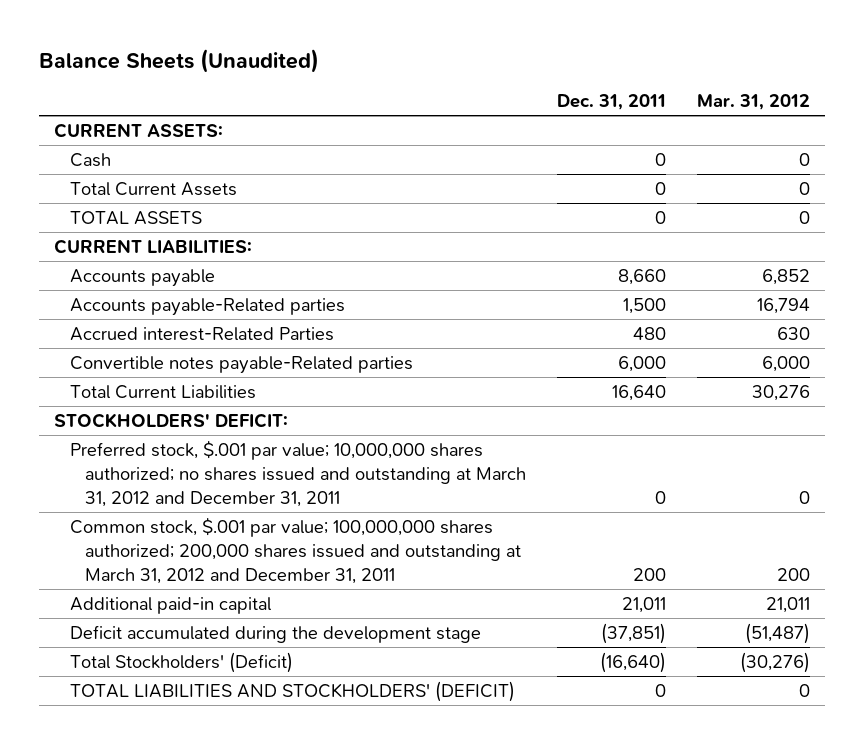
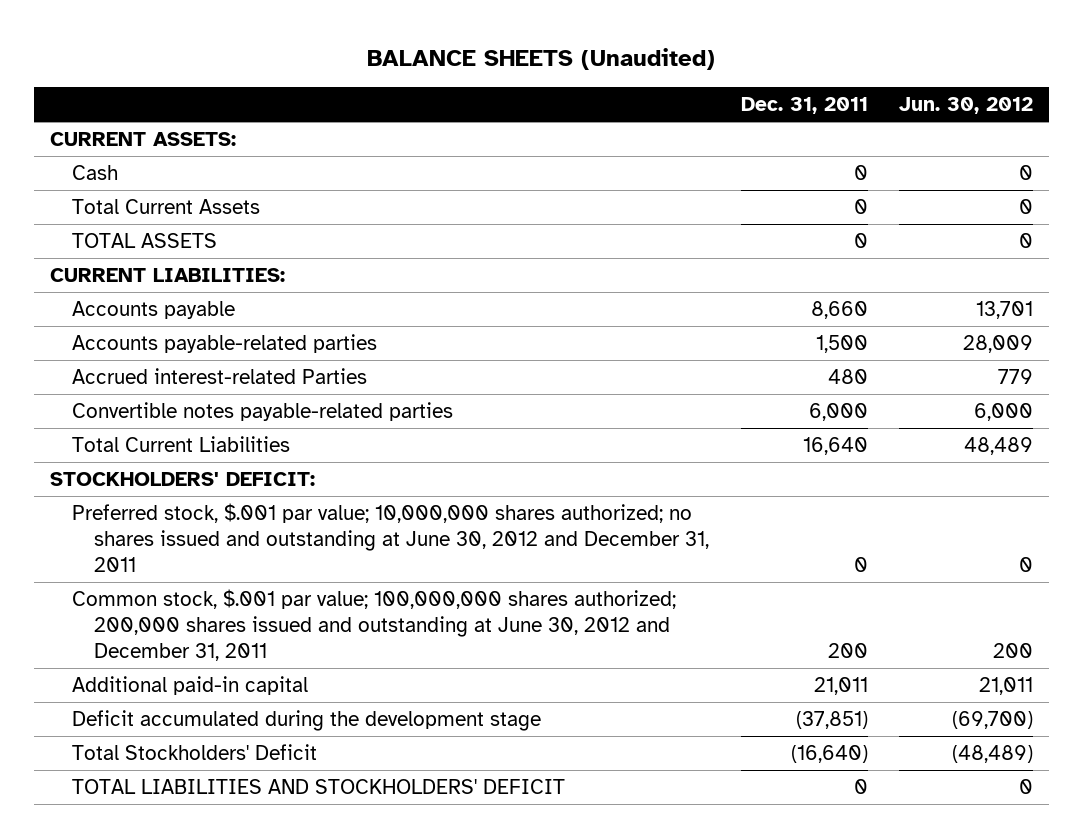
- Balance Sheets (Unaudited)
+ BALANCE SHEETS (Unaudited)
- | Dec. 31, 2011 | Mar. 31, 2012
+ | Dec. 31, 2011 | Jun. 30, 2012
- Accounts payable-Related parties | 1,500 | 16,794
- Accrued interest-Related Parties | 480 | 630
- Convertible notes payable-Related parties | 6,000 | 6,000
+ Accounts payable-related parties | 1,500 | 28,009
+ Accrued interest-related Parties | 480 | 779
+ Convertible notes payable-related parties | 6,000 | 6,000
- Preferred stock, $.001 par value; 10,000,000 shares authorized; no shares issued and outstanding at March 31, 2012 and December 31, 2011 | 0 | 0
- Common stock, $.001 par value; 100,000,000 shares authorized; 200,000 shares issued and outstanding at March 31, 2012 and December 31, 2011 | 200 | 200
+ Preferred stock, $.001 par value; 10,000,000 shares authorized; no shares issued and outstanding at June 30, 2012 and December 31, 2011 | 0 | 0
+ Common stock, $.001 par value; 100,000,000 shares authorized; 200,000 shares issued and outstanding at June 30, 2012 and December 31, 2011 | 200 | 200
- Total Stockholders' (Deficit) | (16,640) | (30,276)
- TOTAL LIABILITIES AND STOCKHOLDERS' (DEFICIT) | 0 | 0
+ Total Stockholders' Deficit | (16,640) | (48,489)
+ TOTAL LIABILITIES AND STOCKHOLDERS' DEFICIT | 0 | 0

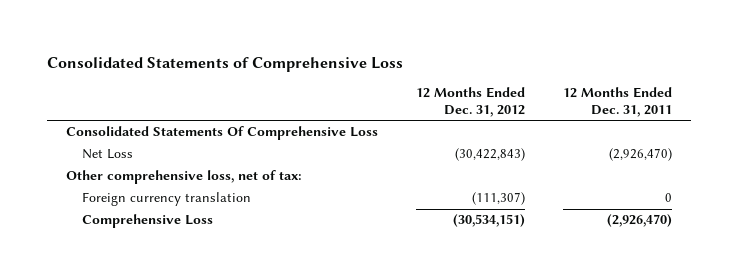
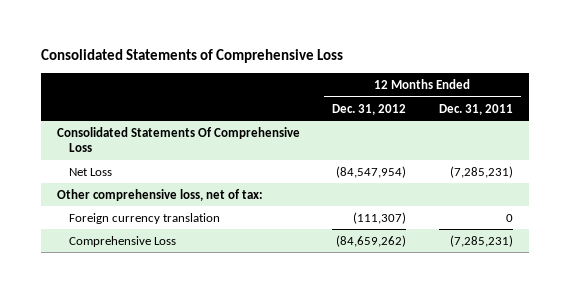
- Net Loss | (30,422,843) | (2,926,470)
+ Net Loss | (84,547,954) | (7,285,231)
- Comprehensive Loss | (30,534,151) | (2,926,470)
+ Comprehensive Loss | (84,659,262) | (7,285,231)

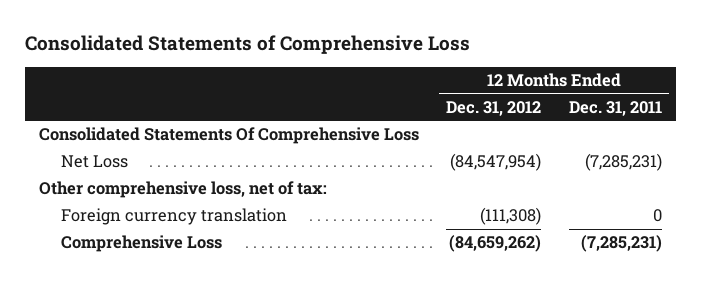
- Foreign currency translation | (111,307) | 0
+ Foreign currency translation | (111,308) | 0

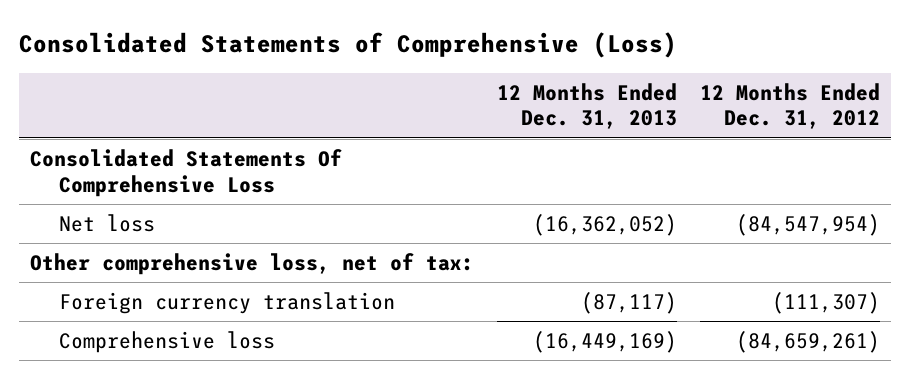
- Consolidated Statements of Comprehensive Loss
+ Consolidated Statements of Comprehensive (Loss)
- | 12 Months Ended Dec. 31, 2012 | 12 Months Ended Dec. 31, 2011
+ | 12 Months Ended Dec. 31, 2013 | 12 Months Ended Dec. 31, 2012
- Net Loss | (84,547,954) | (7,285,231)
+ Net loss | (16,362,052) | (84,547,954)
- Foreign currency translation | (111,308) | 0
- Comprehensive Loss | (84,659,262) | (7,285,231)
+ Foreign currency translation | (87,117) | (111,307)
+ Comprehensive loss | (16,449,169) | (84,659,261)

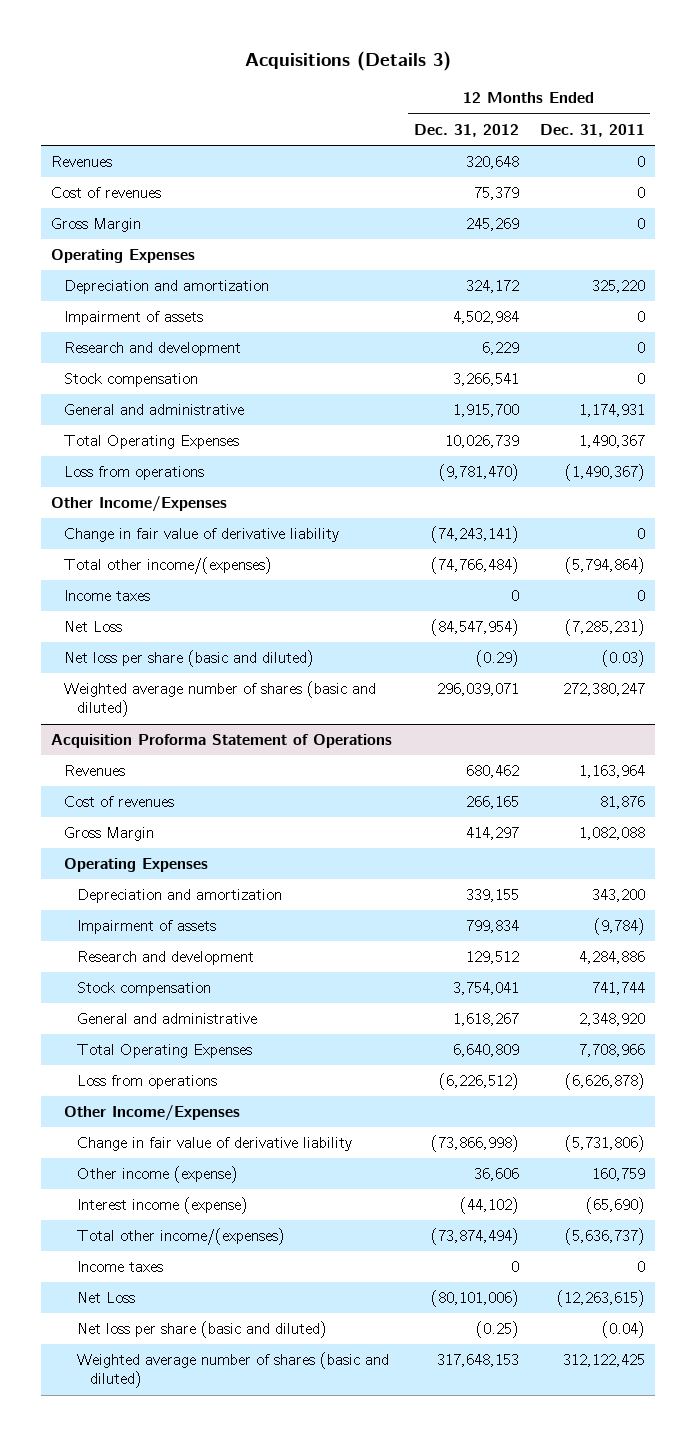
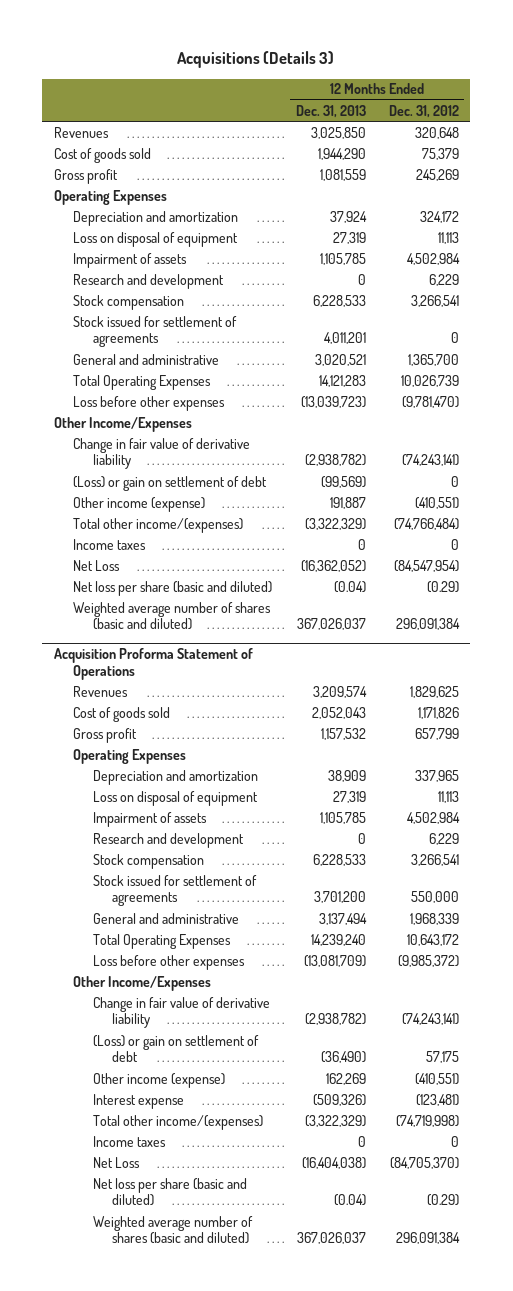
- | 12 Months Ended Dec. 31, 2012 | 12 Months Ended Dec. 31, 2011
+ | 12 Months Ended Dec. 31, 2013 | 12 Months Ended Dec. 31, 2012
- Cost of revenues | 75,379 | 0
- Gross Margin | 245,269 | 0
+ Cost of goods sold | 1,944,290 | 75,379
+ Gross profit | 1,081,559 | 245,269
+ Loss on disposal of equipment | 27,319 | 11,113
- General and administrative | 1,915,700 | 1,174,931
+ Stock issued for settlement of agreements | 4,011,201 | 0
+ General and administrative | 3,020,521 | 1,365,700
- Loss from operations | (9,781,470) | (1,490,367)
+ Loss before other expenses | (13,039,723) | (9,781,470)
+ (Loss) or gain on settlement of debt | (99,569) | 0
+ Other income (expense) | 191,887 | (410,551)
- Weighted average number of shares (basic and diluted) | 296,039,071 | 272,380,247
+ Weighted average number of shares (basic and diluted) | 367,026,037 | 296,091,384
@ Acquisition Proforma Statement of Operations
- Revenues | 680,462 | 1,163,964
- Cost of revenues | 266,165 | 81,876
- Gross Margin | 414,297 | 1,082,088
+ Revenues | 3,209,574 | 1,829,625
+ Cost of goods sold | 2,052,043 | 1,171,826
+ Gross profit | 1,157,532 | 657,799
- Depreciation and amortization | 339,155 | 343,200
- Impairment of assets | 799,834 | (9,784)
- Research and development | 129,512 | 4,284,886
- Stock compensation | 3,754,041 | 741,744
- General and administrative | 1,618,267 | 2,348,920
- Total Operating Expenses | 6,640,809 | 7,708,966
- Loss from operations | (6,226,512) | (6,626,878)
+ Depreciation and amortization | 38,909 | 337,965
+ Loss on disposal of equipment | 27,319 | 11,113
+ Impairment of assets | 1,105,785 | 4,502,984
+ Research and development | 0 | 6,229
+ Stock compensation | 6,228,533 | 3,266,541
+ Stock issued for settlement of agreements | 3,701,200 | 550,000
+ General and administrative | 3,137,494 | 1,968,339
+ Total Operating Expenses | 14,239,240 | 10,643,172
+ Loss before other expenses | (13,081,709) | (9,985,372)
- Change in fair value of derivative liability | (73,866,998) | (5,731,806)
- Other income (expense) | 36,606 | 160,759
- Interest income (expense) | (44,102) | (65,690)
- Total other income/(expenses) | (73,874,494) | (5,636,737)
+ Change in fair value of derivative liability | (2,938,782) | (74,243,141)
+ (Loss) or gain on settlement of debt | (36,490) | 57,175
+ Other income (expense) | 162,269 | (410,551)
+ Interest expense | (509,326) | (123,481)
+ Total other income/(expenses) | (3,322,329) | (74,719,998)
- Net Loss | (80,101,006) | (12,263,615)
- Net loss per share (basic and diluted) | (0.25) | (0.04)
- Weighted average number of shares (basic and diluted) | 317,648,153 | 312,122,425
+ Net Loss | (16,404,038) | (84,705,370)
+ Net loss per share (basic and diluted) | (0.04) | (0.29)
+ Weighted average number of shares (basic and diluted) | 367,026,037 | 296,091,384

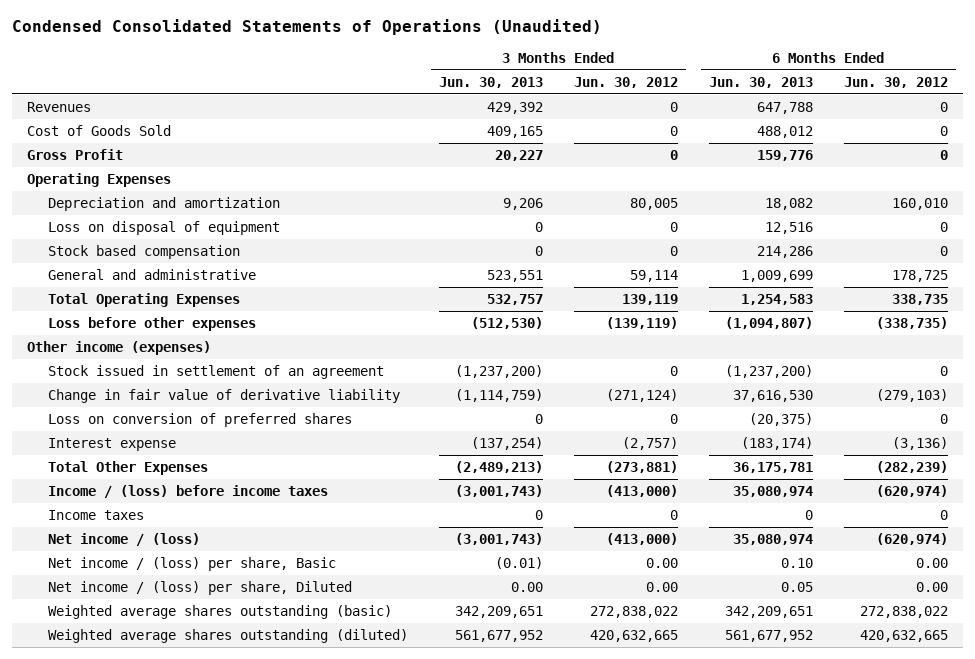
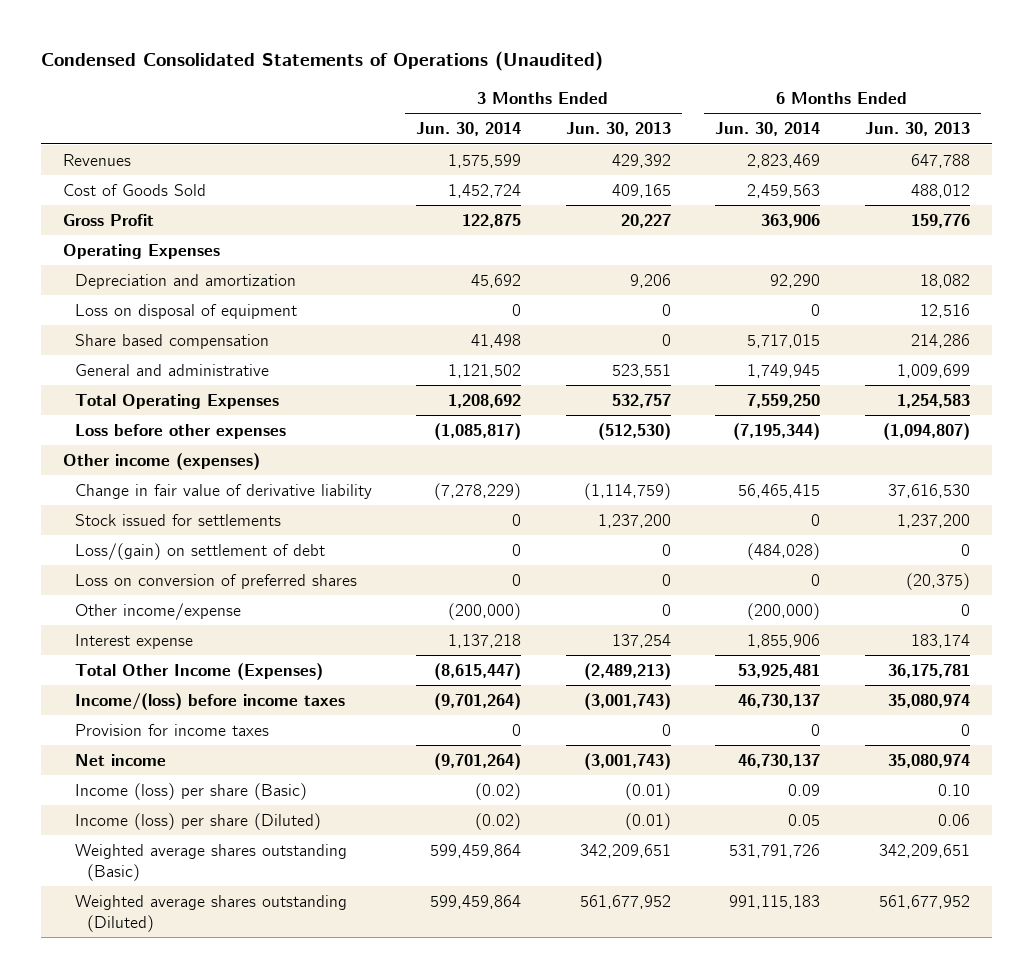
- | 3 Months Ended Jun. 30, 2013 | 3 Months Ended Jun. 30, 2012 | 6 Months Ended Jun. 30, 2013 | 6 Months Ended Jun. 30, 2012
+ | 3 Months Ended Jun. 30, 2014 | 3 Months Ended Jun. 30, 2013 | 6 Months Ended Jun. 30, 2014 | 6 Months Ended Jun. 30, 2013
- Stock based compensation | 0 | 0 | 214,286 | 0
+ Share based compensation | 41,498 | 0 | 5,717,015 | 214,286
- Stock issued in settlement of an agreement | (1,237,200) | 0 | (1,237,200) | 0
+ Stock issued for settlements | 0 | 1,237,200 | 0 | 1,237,200
+ Loss/(gain) on settlement of debt | 0 | 0 | (484,028) | 0
- Interest expense | (137,254) | (2,757) | (183,174) | (3,136)
- Total Other Expenses | (2,489,213) | (273,881) | 36,175,781 | (282,239)
- Income / (loss) before income taxes | (3,001,743) | (413,000) | 35,080,974 | (620,974)
- Income taxes | 0 | 0 | 0 | 0
- Net income / (loss) | (3,001,743) | (413,000) | 35,080,974 | (620,974)
- Net income / (loss) per share, Basic | (0.01) | 0.00 | 0.10 | 0.00
- Net income / (loss) per share, Diluted | 0.00 | 0.00 | 0.05 | 0.00
- Weighted average shares outstanding (basic) | 342,209,651 | 272,838,022 | 342,209,651 | 272,838,022
- Weighted average shares outstanding (diluted) | 561,677,952 | 420,632,665 | 561,677,952 | 420,632,665
+ Other income/expense | (200,000) | 0 | (200,000) | 0
+ Interest expense | 1,137,218 | 137,254 | 1,855,906 | 183,174
+ Total Other Income (Expenses) | (8,615,447) | (2,489,213) | 53,925,481 | 36,175,781
+ Income/(loss) before income taxes | (9,701,264) | (3,001,743) | 46,730,137 | 35,080,974
+ Provision for income taxes | 0 | 0 | 0 | 0
+ Net income | (9,701,264) | (3,001,743) | 46,730,137 | 35,080,974
+ Income (loss) per share (Basic) | (0.02) | (0.01) | 0.09 | 0.10
+ Income (loss) per share (Diluted) | (0.02) | (0.01) | 0.05 | 0.06
+ Weighted average shares outstanding (Basic) | 599,459,864 | 342,209,651 | 531,791,726 | 342,209,651
+ Weighted average shares outstanding (Diluted) | 599,459,864 | 561,677,952 | 991,115,183 | 561,677,952

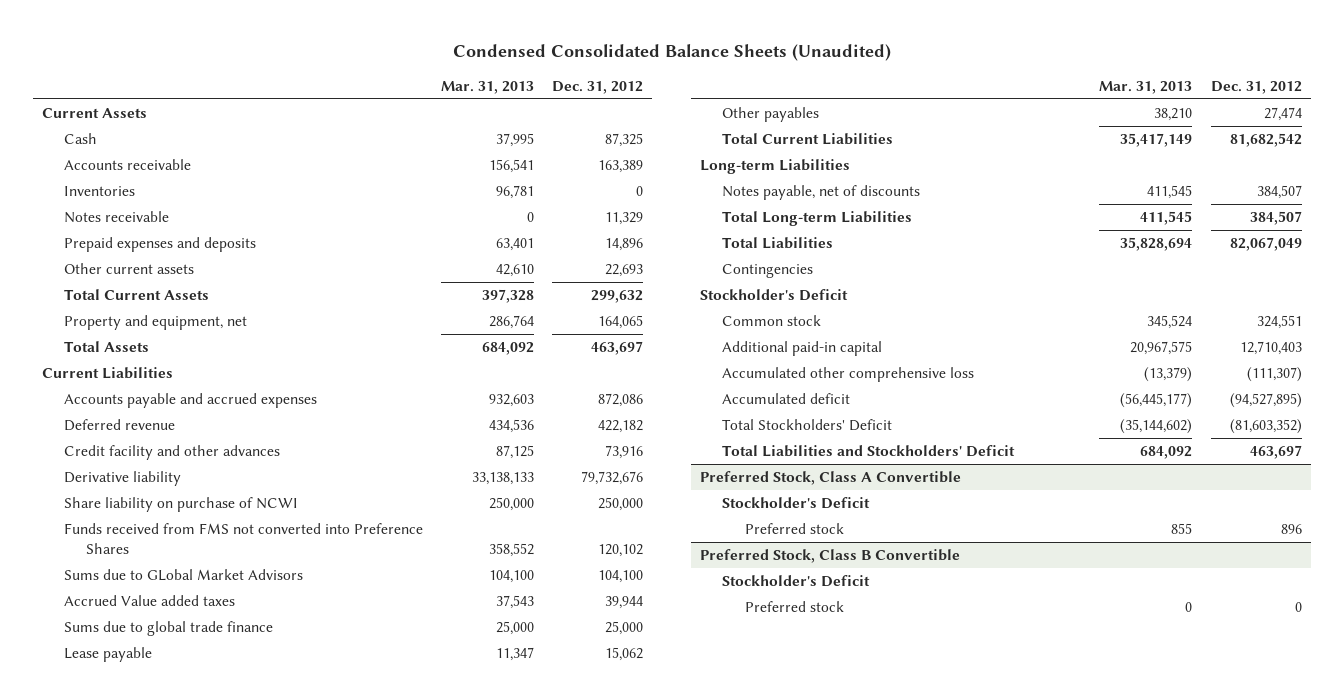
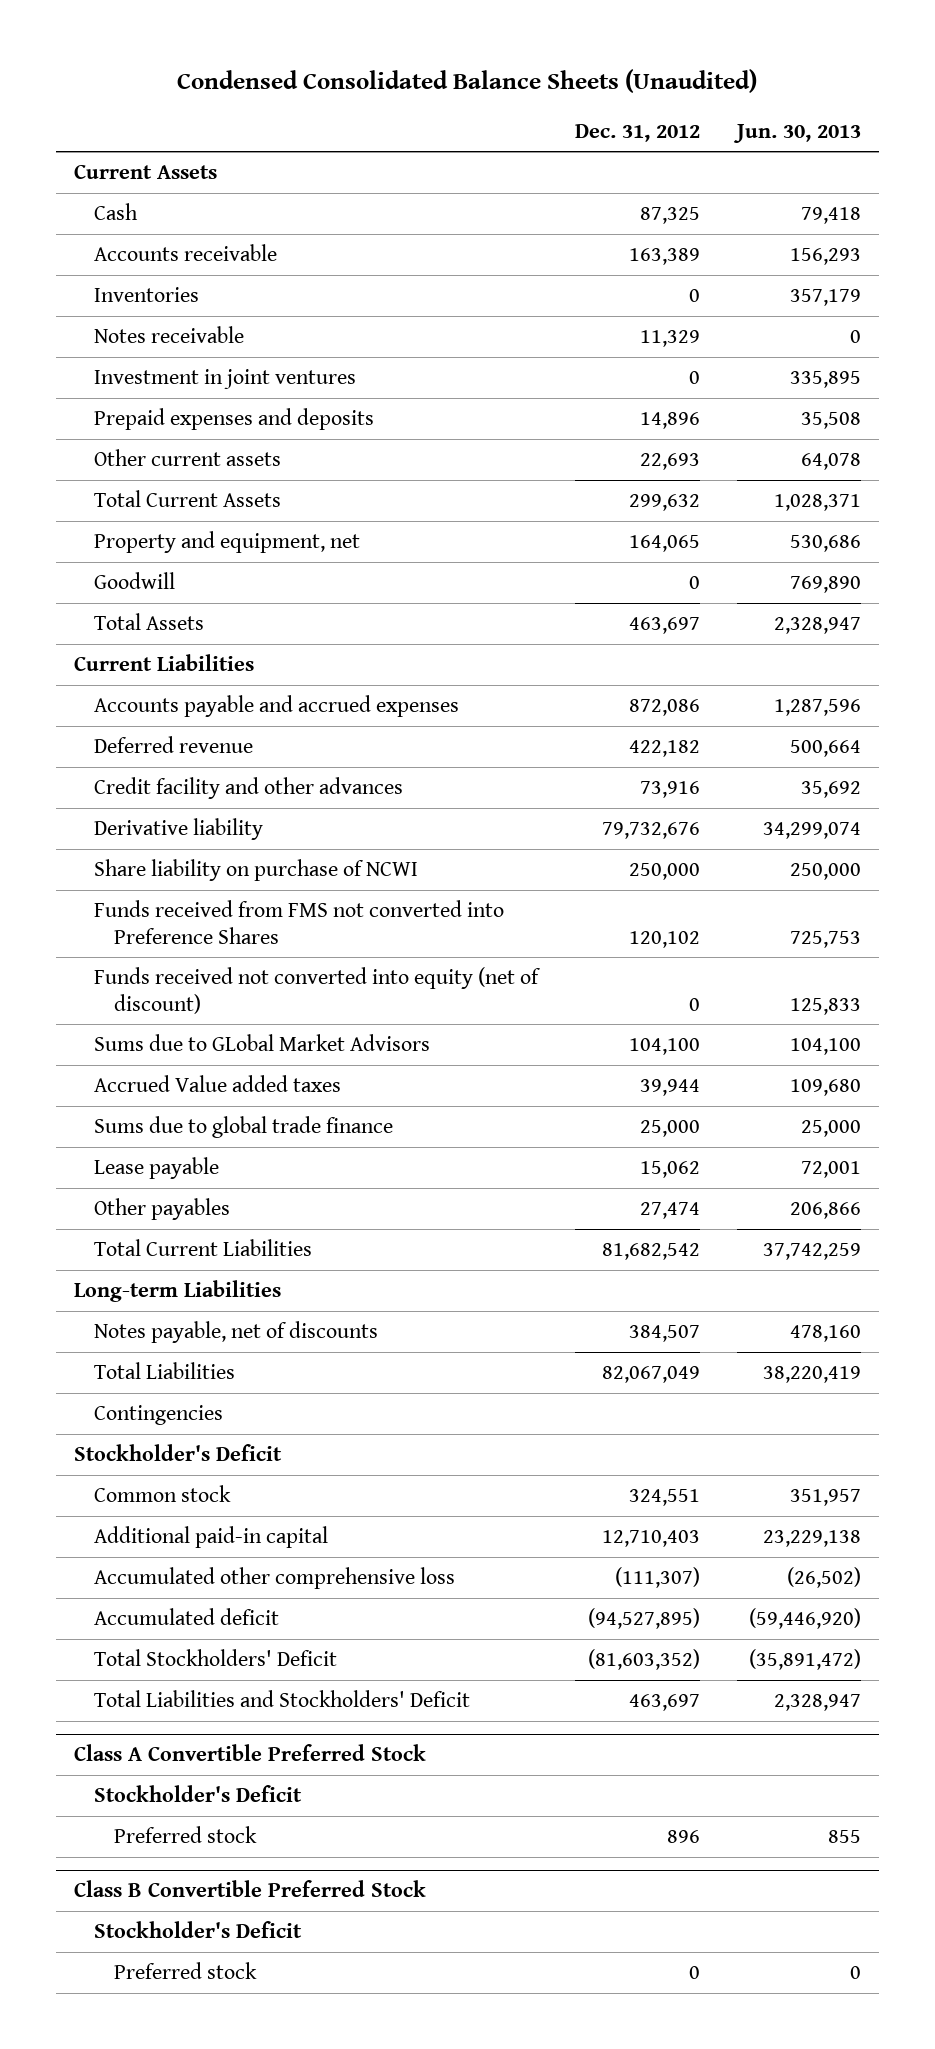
- | Mar. 31, 2013 | Dec. 31, 2012
+ | Dec. 31, 2012 | Jun. 30, 2013
+ Investment in joint ventures | 0 | 335,895
+ Goodwill | 0 | 769,890
+ Funds received not converted into equity (net of discount) | 0 | 125,833
- Total Long-term Liabilities | 411,545 | 384,507
- Preferred Stock, Class A Convertible
+ Class A Convertible Preferred Stock
- Preferred Stock, Class B Convertible
+ Class B Convertible Preferred Stock

